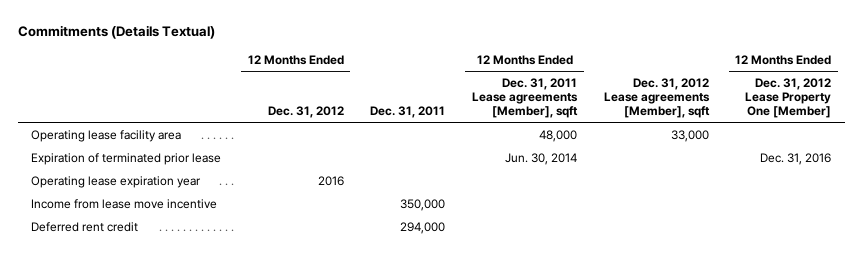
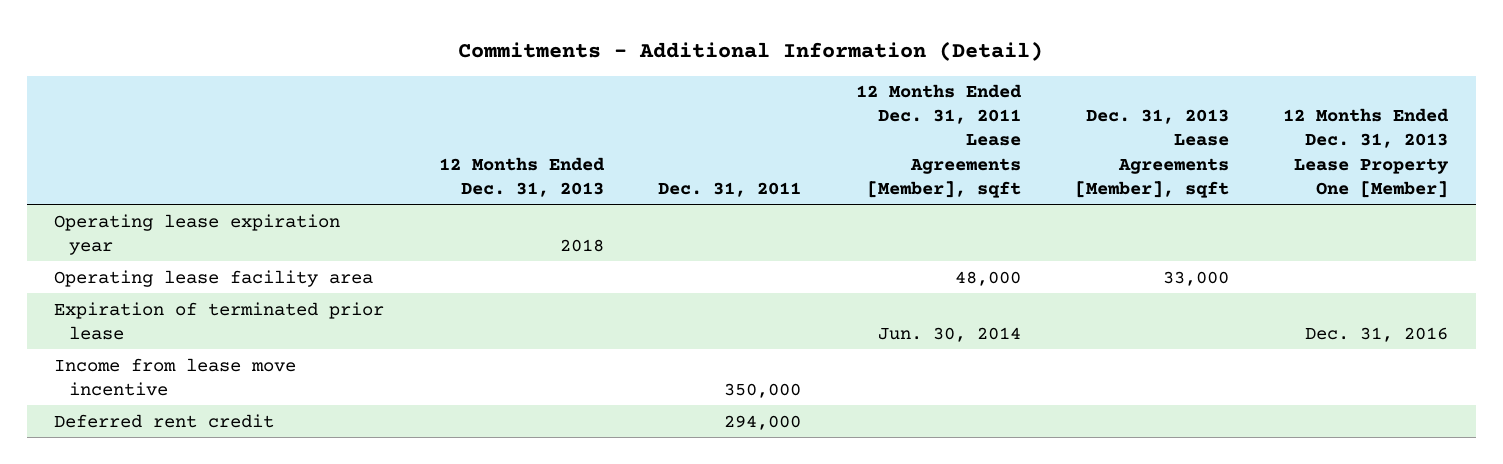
- Commitments (Details Textual)
+ Commitments - Additional Information (Detail)
- | 12 Months Ended Dec. 31, 2012 | Dec. 31, 2011 | 12 Months Ended Dec. 31, 2011 Lease agreements [Member], sqft | Dec. 31, 2012 Lease agreements [Member], sqft | 12 Months Ended Dec. 31, 2012 Lease Property One [Member]
+ | 12 Months Ended Dec. 31, 2013 | Dec. 31, 2011 | 12 Months Ended Dec. 31, 2011 Lease Agreements [Member], sqft | Dec. 31, 2013 Lease Agreements [Member], sqft | 12 Months Ended Dec. 31, 2013 Lease Property One [Member]
moved up: Operating lease expiration year | 2018 | | | |

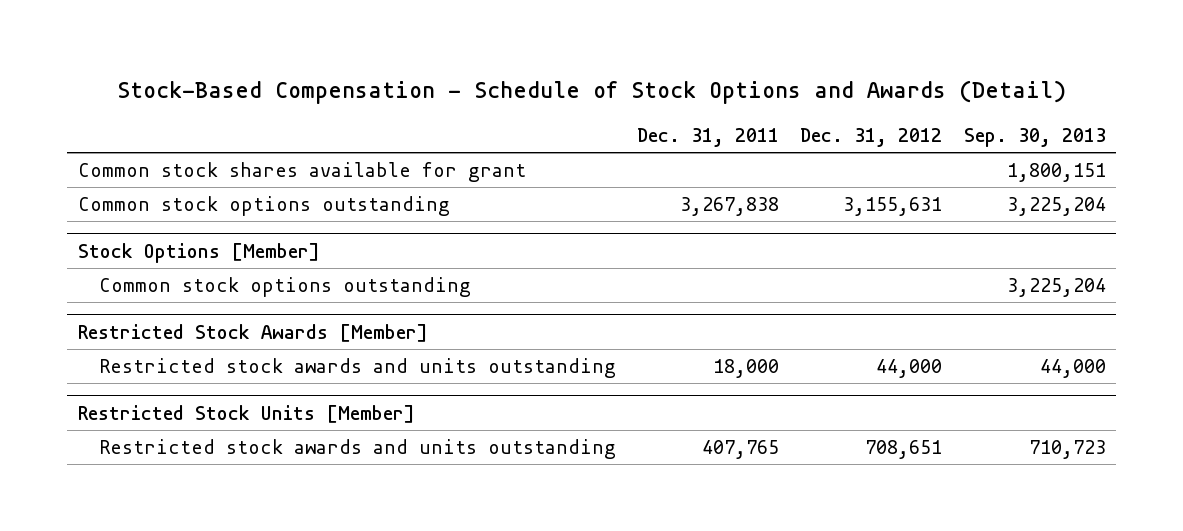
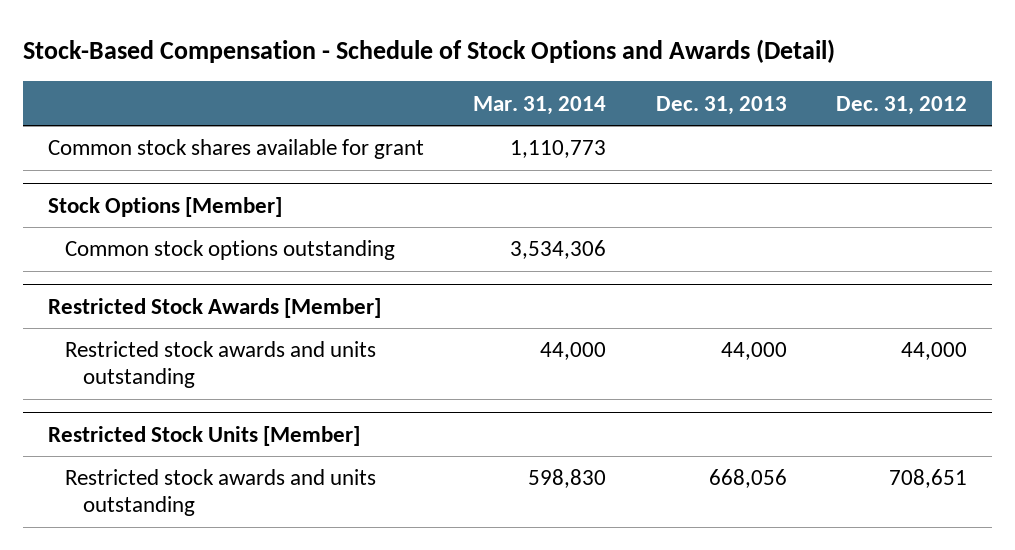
- | Dec. 31, 2011 | Dec. 31, 2012 | Sep. 30, 2013
+ | Mar. 31, 2014 | Dec. 31, 2013 | Dec. 31, 2012
- Common stock options outstanding | 3,267,838 | 3,155,631 | 3,225,204

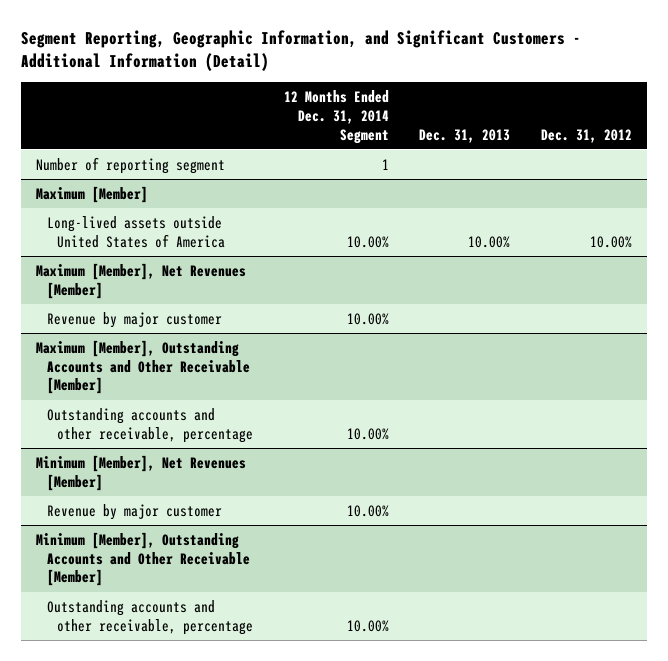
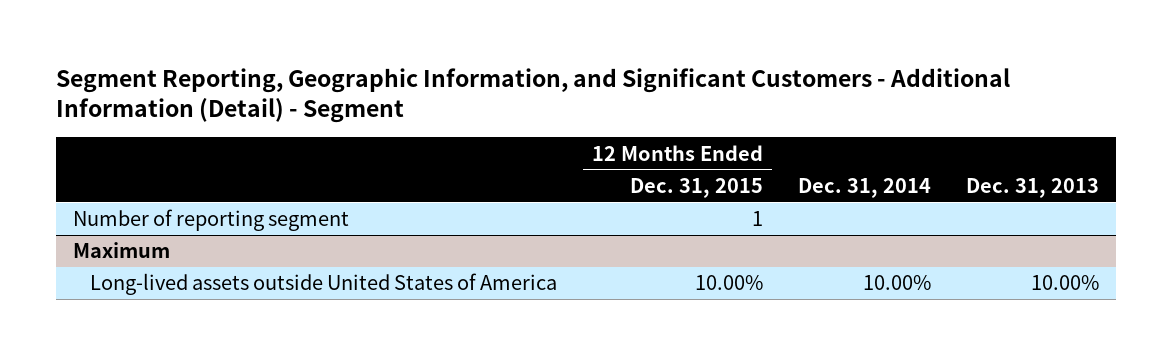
- Segment Reporting, Geographic Information, and Significant Customers - Additional Information (Detail)
+ Segment Reporting, Geographic Information, and Significant Customers - Additional Information (Detail) - Segment
- | 12 Months Ended Dec. 31, 2014 Segment | Dec. 31, 2013 | Dec. 31, 2012
+ | 12 Months Ended Dec. 31, 2015 | Dec. 31, 2014 | Dec. 31, 2013
- Maximum [Member]
+ Maximum
- Maximum [Member], Net Revenues [Member]
- Revenue by major customer | 10.00% | |
- Maximum [Member], Outstanding Accounts and Other Receivable [Member]
- Outstanding accounts and other receivable, percentage | 10.00% | |
- Minimum [Member], Net Revenues [Member]
- Revenue by major customer | 10.00% | |
- Minimum [Member], Outstanding Accounts and Other Receivable [Member]
- Outstanding accounts and other receivable, percentage | 10.00% | |

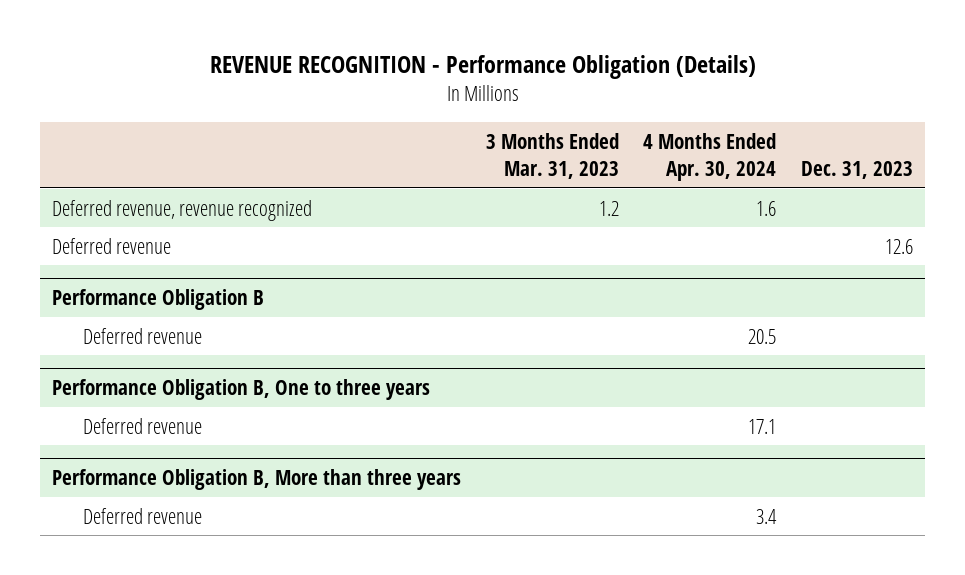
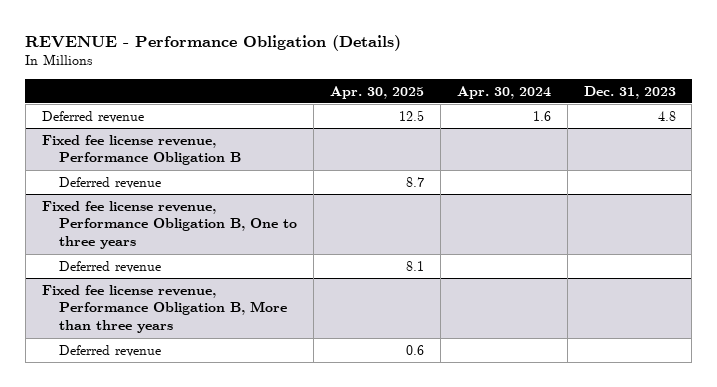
- REVENUE RECOGNITION - Performance Obligation (Details)
+ REVENUE - Performance Obligation (Details)
- | 3 Months Ended Mar. 31, 2023 | 4 Months Ended Apr. 30, 2024 | Dec. 31, 2023
+ | Apr. 30, 2025 | Apr. 30, 2024 | Dec. 31, 2023
- Deferred revenue, revenue recognized | 1.2 | 1.6 |
- Deferred revenue | | | 12.6
- Performance Obligation B
+ Deferred revenue | 12.5 | 1.6 | 4.8
+ Fixed fee license revenue, Performance Obligation B
- Performance Obligation B, One to three years
+ Fixed fee license revenue, Performance Obligation B, One to three years
- Performance Obligation B, More than three years
+ Fixed fee license revenue, Performance Obligation B, More than three years

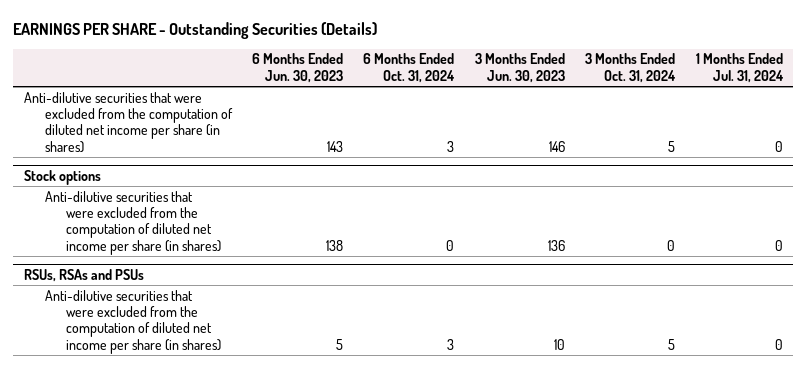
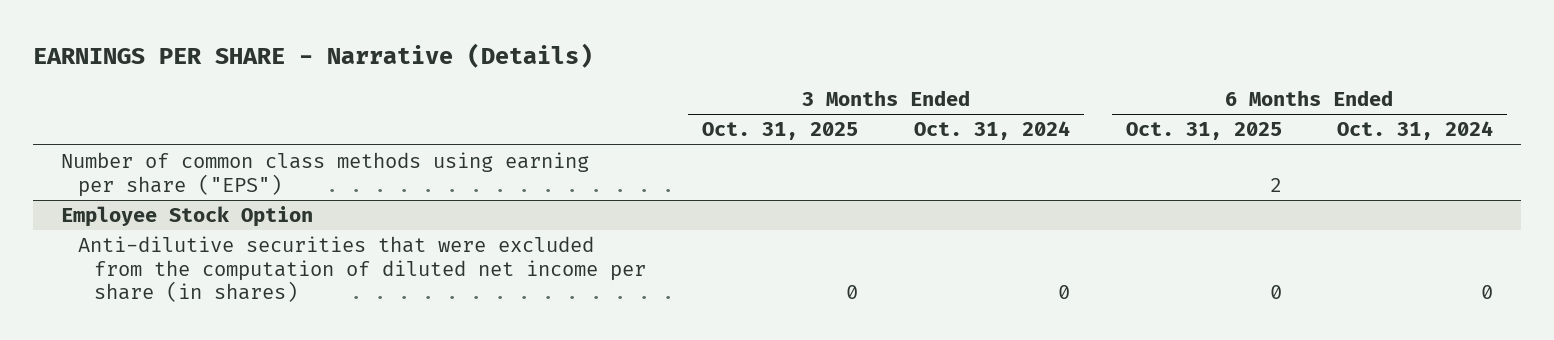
- EARNINGS PER SHARE - Outstanding Securities (Details)
+ EARNINGS PER SHARE - Narrative (Details)
- | 6 Months Ended Jun. 30, 2023 | 6 Months Ended Oct. 31, 2024 | 3 Months Ended Jun. 30, 2023 | 3 Months Ended Oct. 31, 2024 | 1 Months Ended Jul. 31, 2024
+ | 3 Months Ended Oct. 31, 2025 | 3 Months Ended Oct. 31, 2024 | 6 Months Ended Oct. 31, 2025 | 6 Months Ended Oct. 31, 2024
- Anti-dilutive securities that were excluded from the computation of diluted net income per share (in shares) | 143 | 3 | 146 | 5 | 0
- Stock options
+ Number of common class methods using earning per share ("EPS") | | | 2 |
+ Employee Stock Option
- RSUs, RSAs and PSUs
- Anti-dilutive securities that were excluded from the computation of diluted net income per share (in shares) | 5 | 3 | 10 | 5 | 0

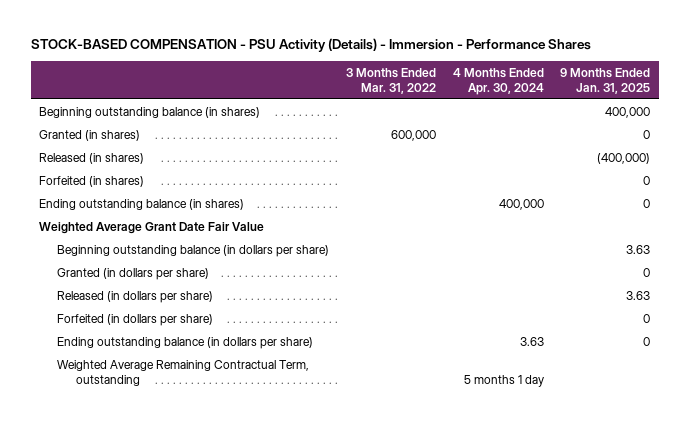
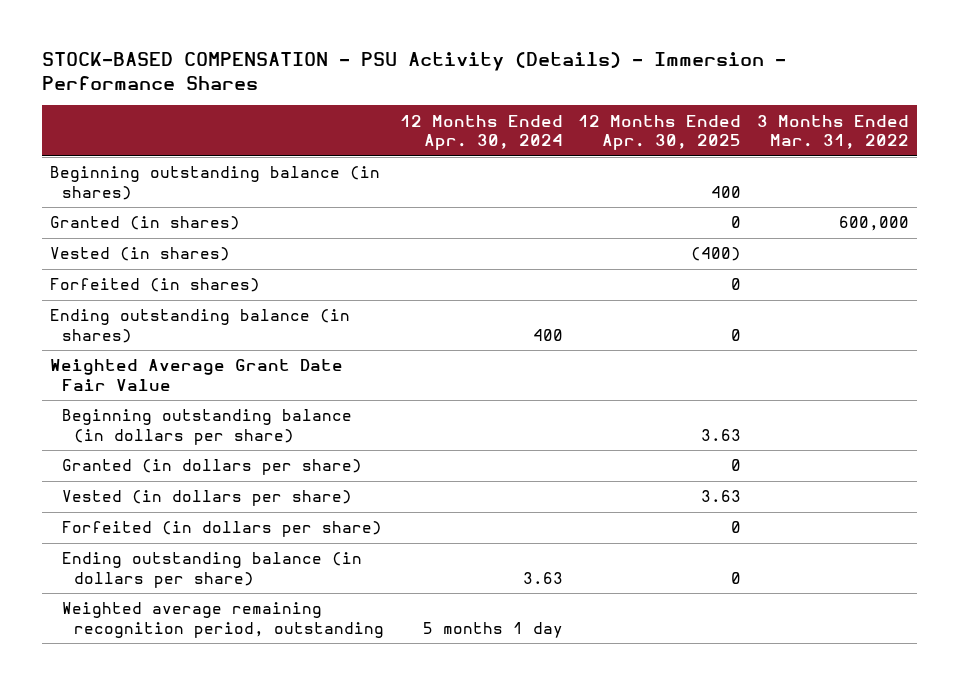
- | 3 Months Ended Mar. 31, 2022 | 4 Months Ended Apr. 30, 2024 | 9 Months Ended Jan. 31, 2025
+ | 12 Months Ended Apr. 30, 2024 | 12 Months Ended Apr. 30, 2025 | 3 Months Ended Mar. 31, 2022
- Released (in shares) | | | (400,000)
+ Vested (in shares) | | (400) |
- Released (in dollars per share) | | | 3.63
+ Vested (in dollars per share) | | 3.63 |
- Weighted Average Remaining Contractual Term, outstanding | | 5 months 1 day |
+ Weighted average remaining recognition period, outstanding | 5 months 1 day | |

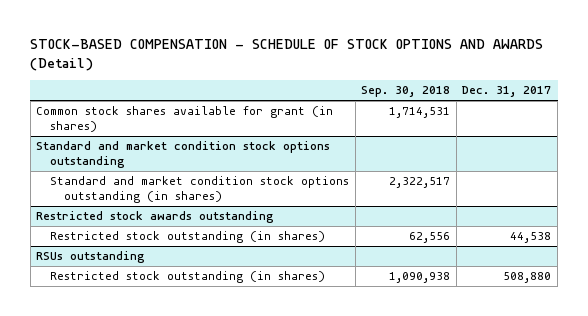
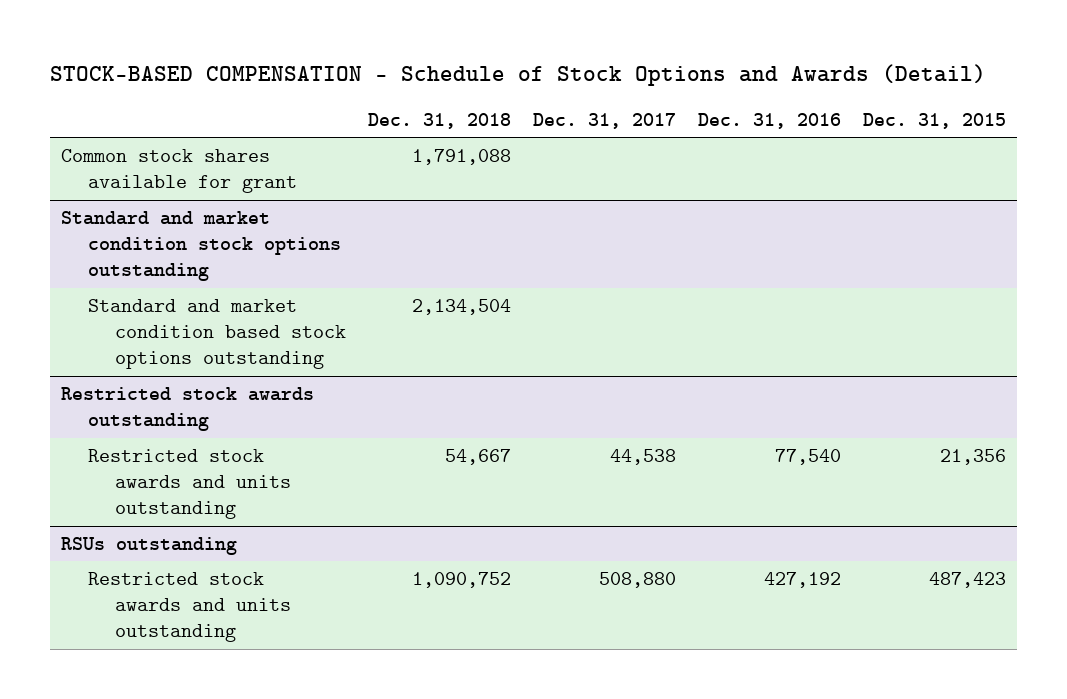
- STOCK-BASED COMPENSATION - SCHEDULE OF STOCK OPTIONS AND AWARDS (Detail)
+ STOCK-BASED COMPENSATION - Schedule of Stock Options and Awards (Detail)
- | Sep. 30, 2018 | Dec. 31, 2017
+ | Dec. 31, 2018 | Dec. 31, 2017 | Dec. 31, 2016 | Dec. 31, 2015
- Common stock shares available for grant (in shares) | 1,714,531 |
+ Common stock shares available for grant | 1,791,088 | | |
@ Standard and market condition stock options outstanding
- Standard and market condition stock options outstanding (in shares) | 2,322,517 |
+ Standard and market condition based stock options outstanding | 2,134,504 | | |
@ Restricted stock awards outstanding
- Restricted stock outstanding (in shares) | 62,556 | 44,538
+ Restricted stock awards and units outstanding | 54,667 | 44,538 | 77,540 | 21,356
@ RSUs outstanding
- Restricted stock outstanding (in shares) | 1,090,938 | 508,880
+ Restricted stock awards and units outstanding | 1,090,752 | 508,880 | 427,192 | 487,423

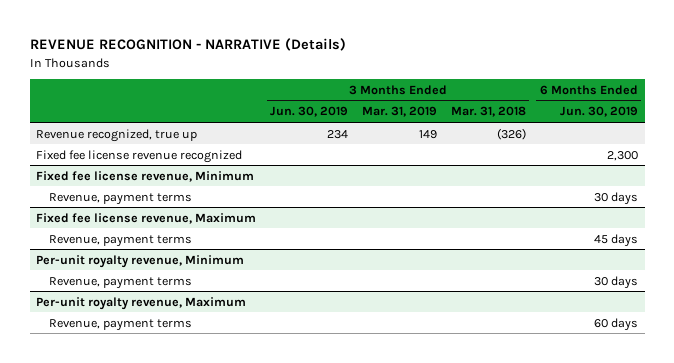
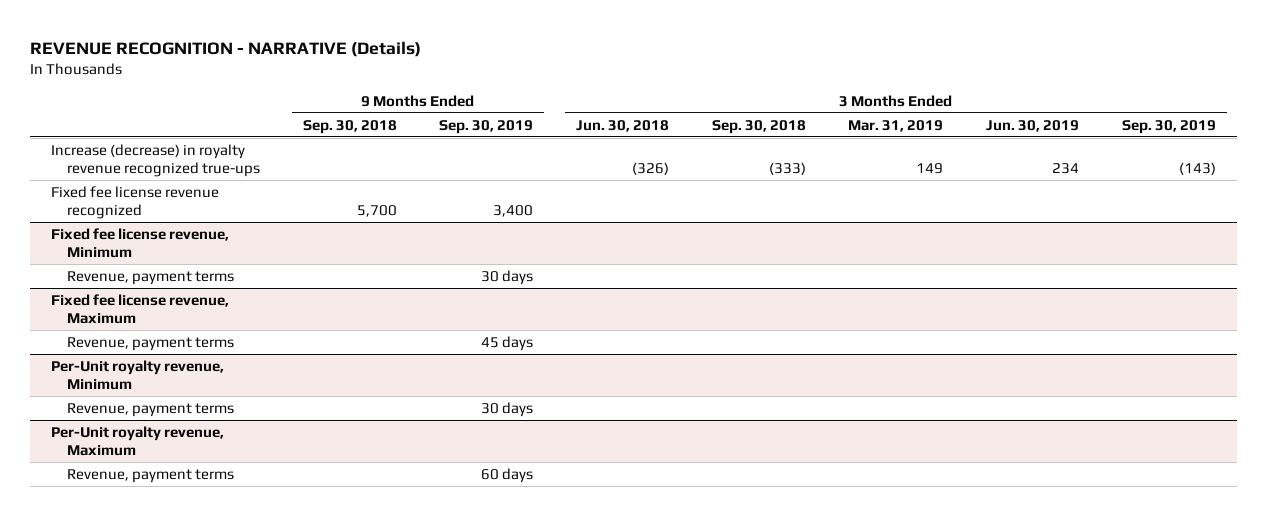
- | 3 Months Ended Jun. 30, 2019 | 3 Months Ended Mar. 31, 2019 | 3 Months Ended Mar. 31, 2018 | 6 Months Ended Jun. 30, 2019
+ | 9 Months Ended Sep. 30, 2018 | 9 Months Ended Sep. 30, 2019 | 3 Months Ended Jun. 30, 2018 | 3 Months Ended Sep. 30, 2018 | 3 Months Ended Mar. 31, 2019 | 3 Months Ended Jun. 30, 2019 | 3 Months Ended Sep. 30, 2019
- Revenue recognized, true up | 234 | 149 | (326) |
+ Increase (decrease) in royalty revenue recognized true-ups | | | (326) | (333) | 149 | 234 | (143)
- Per-unit royalty revenue, Minimum
+ Per-Unit royalty revenue, Minimum
- Per-unit royalty revenue, Maximum
+ Per-Unit royalty revenue, Maximum

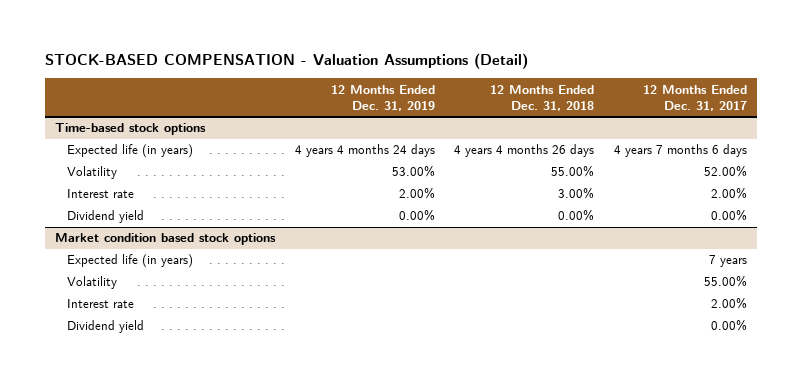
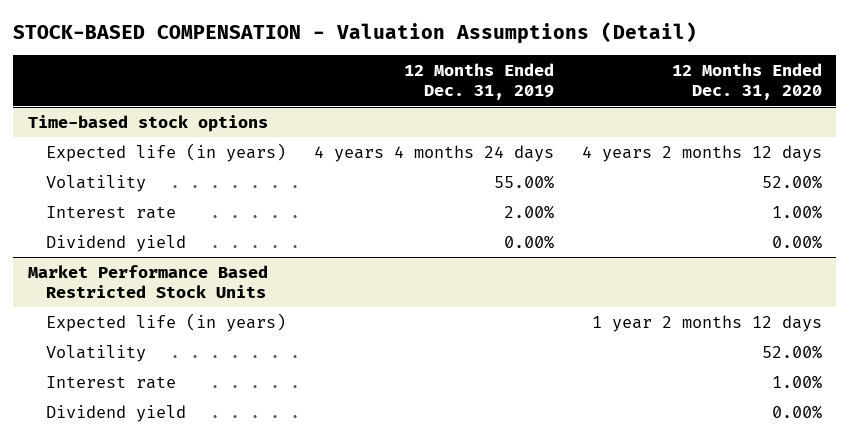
- | 12 Months Ended Dec. 31, 2019 | 12 Months Ended Dec. 31, 2018 | 12 Months Ended Dec. 31, 2017
+ | 12 Months Ended Dec. 31, 2019 | 12 Months Ended Dec. 31, 2020
@ Time-based stock options
- Volatility | 53.00% | 55.00% | 52.00%
+ Volatility | 55.00% | 52.00%
- Market condition based stock options
- Expected life (in years) | | | 7 years
- Volatility | | | 55.00%
- Interest rate | | | 2.00%
- Dividend yield | | | 0.00%
+ Market Performance Based Restricted Stock Units
+ Expected life (in years) | | 1 year 2 months 12 days
+ Volatility | | 52.00%
+ Interest rate | | 1.00%
+ Dividend yield | | 0.00%

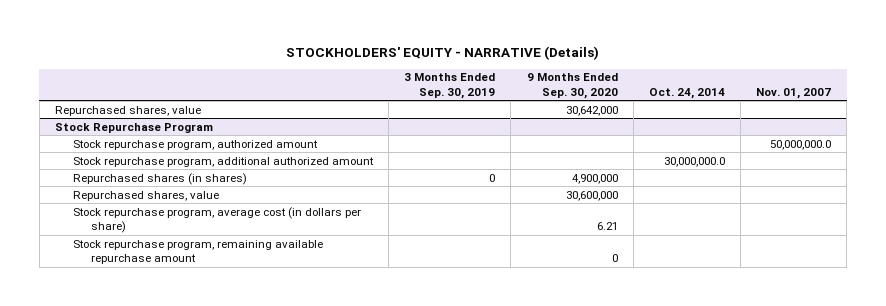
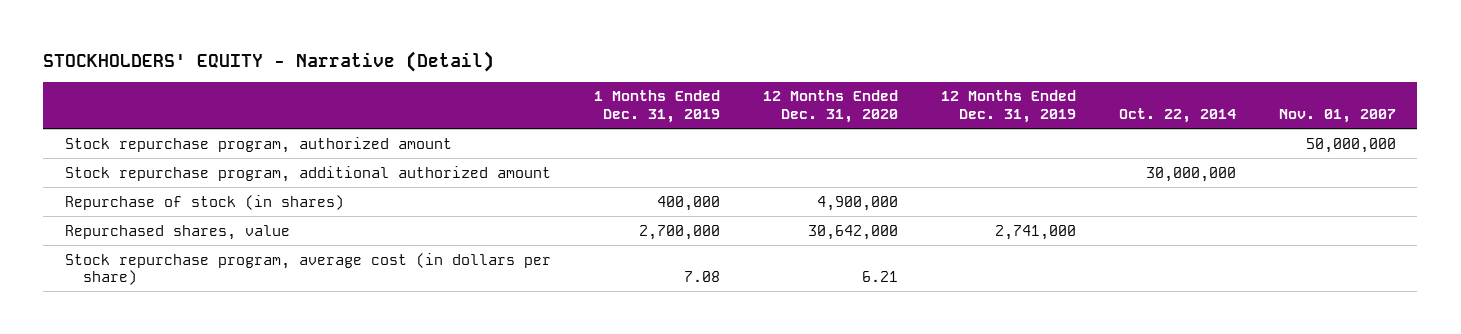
- STOCKHOLDERS' EQUITY - NARRATIVE (Details)
+ STOCKHOLDERS' EQUITY - Narrative (Detail)
- | 3 Months Ended Sep. 30, 2019 | 9 Months Ended Sep. 30, 2020 | Oct. 24, 2014 | Nov. 01, 2007
+ | 1 Months Ended Dec. 31, 2019 | 12 Months Ended Dec. 31, 2020 | 12 Months Ended Dec. 31, 2019 | Oct. 22, 2014 | Nov. 01, 2007
+ Stock repurchase program, authorized amount | | | | | 50,000,000
+ Stock repurchase program, additional authorized amount | | | | 30,000,000 |
+ Repurchase of stock (in shares) | 400,000 | 4,900,000 | | |
- Stock Repurchase Program
- Stock repurchase program, authorized amount | | | | 50,000,000.0
- Stock repurchase program, additional authorized amount | | | 30,000,000.0 |
- Repurchased shares (in shares) | 0 | 4,900,000 | |
- Repurchased shares, value | | 30,600,000 | |
- Stock repurchase program, average cost (in dollars per share) | | 6.21 | |
- Stock repurchase program, remaining available repurchase amount | | 0 | |
+ Stock repurchase program, average cost (in dollars per share) | 7.08 | 6.21 | | |

